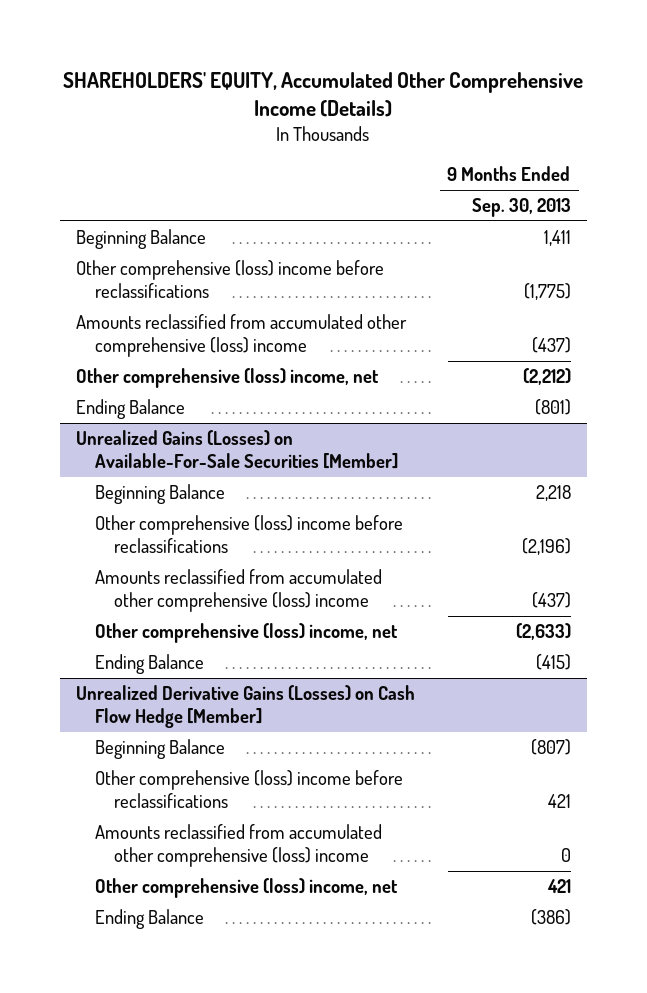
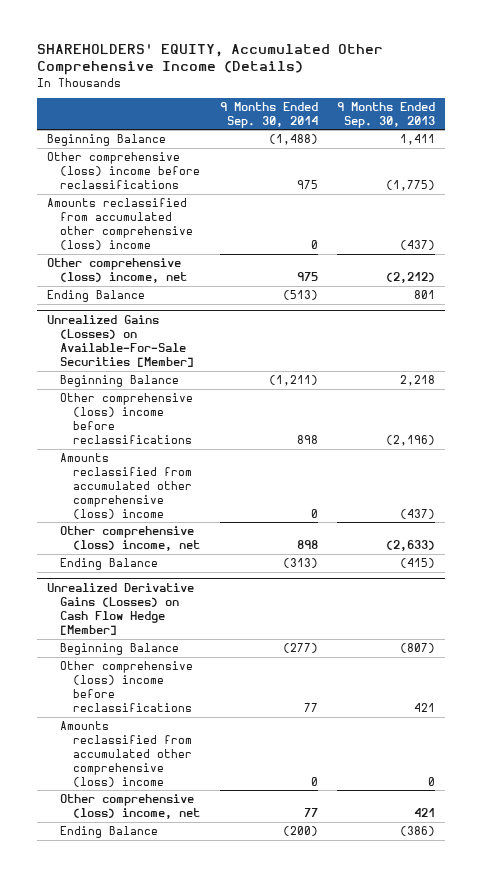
- | 9 Months Ended Sep. 30, 2013
+ | 9 Months Ended Sep. 30, 2014 | 9 Months Ended Sep. 30, 2013
- Ending Balance | (801)
+ Ending Balance | (513) | 801

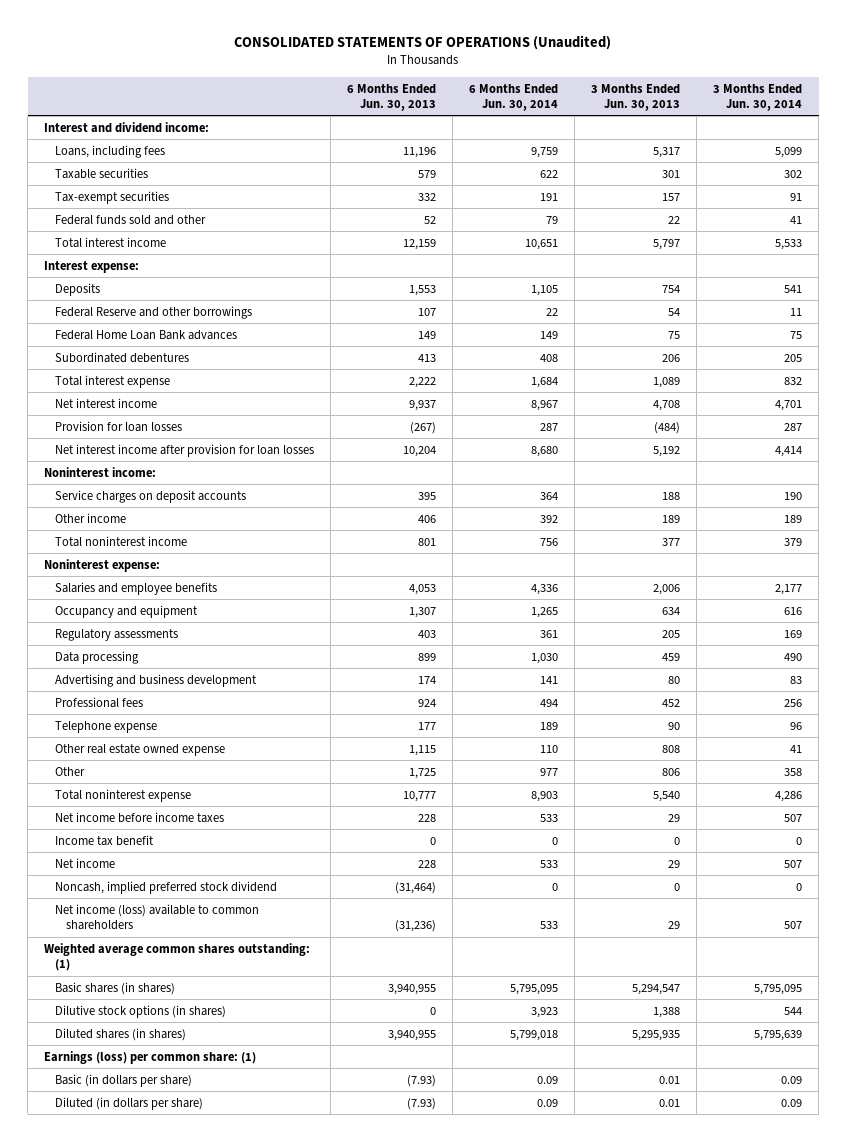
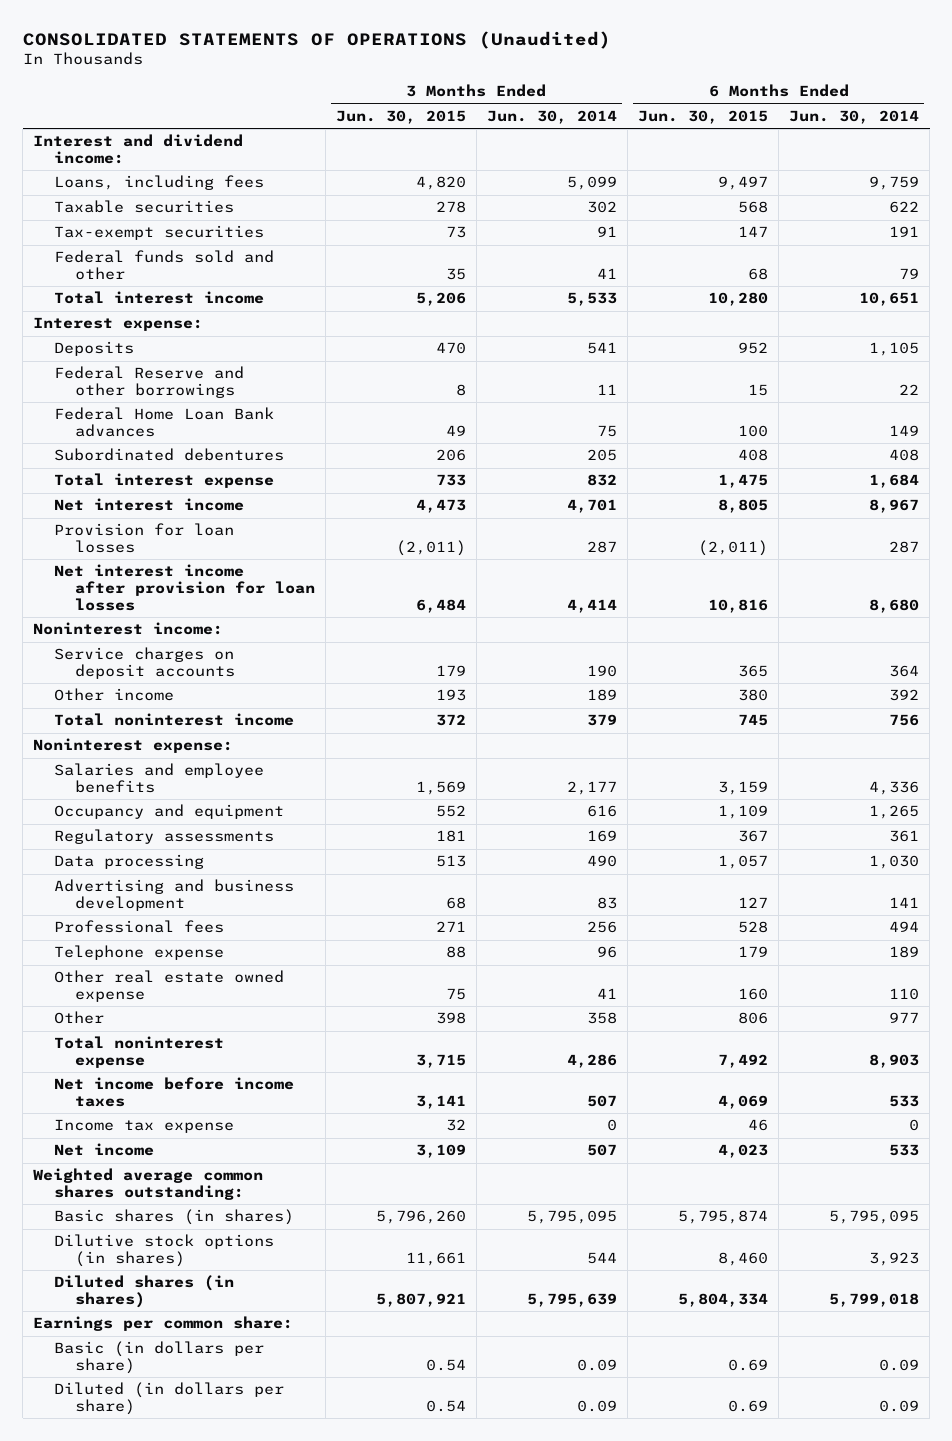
- | 6 Months Ended Jun. 30, 2013 | 6 Months Ended Jun. 30, 2014 | 3 Months Ended Jun. 30, 2013 | 3 Months Ended Jun. 30, 2014
+ | 3 Months Ended Jun. 30, 2015 | 3 Months Ended Jun. 30, 2014 | 6 Months Ended Jun. 30, 2015 | 6 Months Ended Jun. 30, 2014
- Income tax benefit | 0 | 0 | 0 | 0
+ Income tax expense | 32 | 0 | 46 | 0
- Noncash, implied preferred stock dividend | (31,464) | 0 | 0 | 0
- Net income (loss) available to common shareholders | (31,236) | 533 | 29 | 507
- Weighted average common shares outstanding: (1)
+ Weighted average common shares outstanding:
- Earnings (loss) per common share: (1)
+ Earnings per common share:

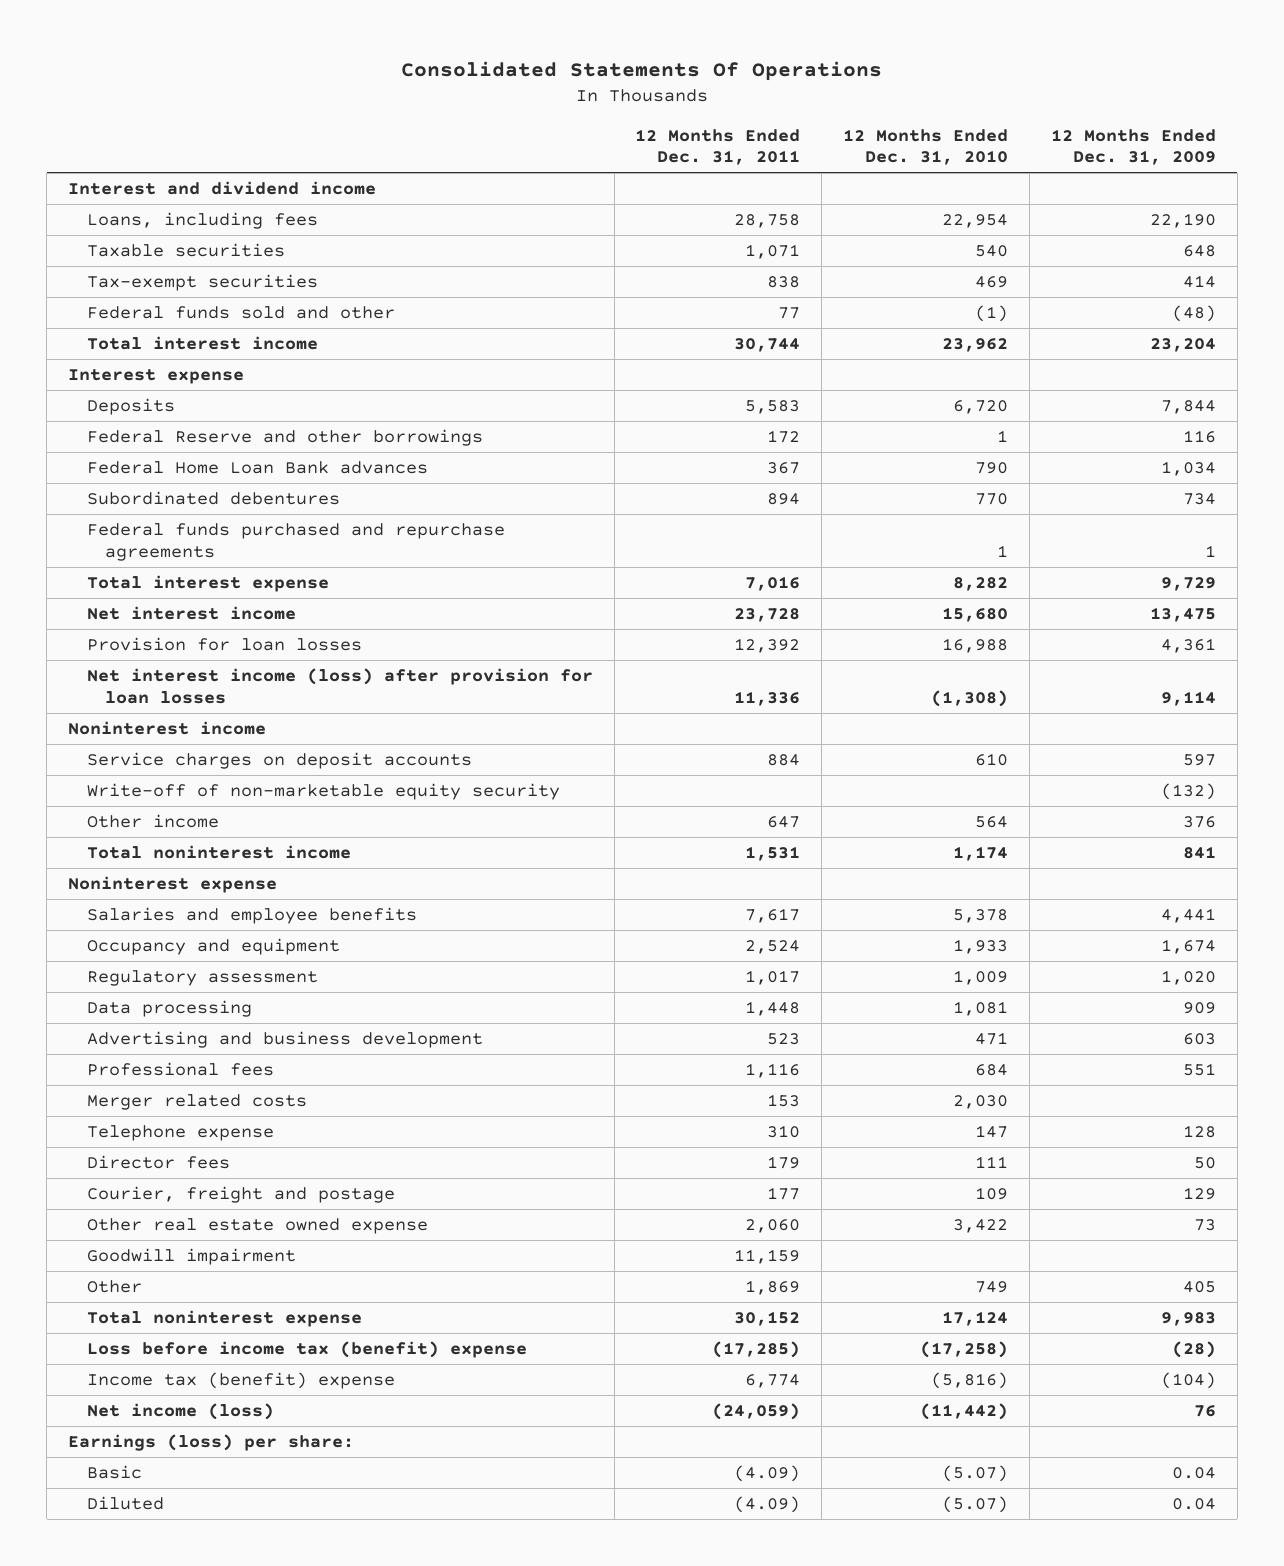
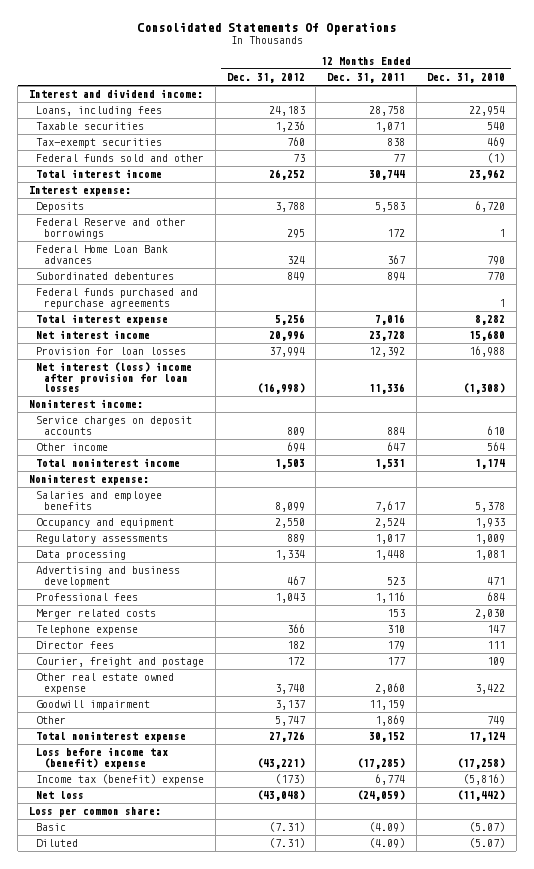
- | 12 Months Ended Dec. 31, 2011 | 12 Months Ended Dec. 31, 2010 | 12 Months Ended Dec. 31, 2009
+ | 12 Months Ended Dec. 31, 2012 | 12 Months Ended Dec. 31, 2011 | 12 Months Ended Dec. 31, 2010
- Interest and dividend income
+ Interest and dividend income:
- Interest expense
+ Interest expense:
- Net interest income (loss) after provision for loan losses | 11,336 | (1,308) | 9,114
- Noninterest income
+ Net interest (loss) income after provision for loan losses | (16,998) | 11,336 | (1,308)
+ Noninterest income:
- Write-off of non-marketable equity security | | | (132)
- Noninterest expense
+ Noninterest expense:
- Regulatory assessment | 1,017 | 1,009 | 1,020
+ Regulatory assessments | 889 | 1,017 | 1,009
- Net income (loss) | (24,059) | (11,442) | 76
- Earnings (loss) per share:
+ Net loss | (43,048) | (24,059) | (11,442)
+ Loss per common share:

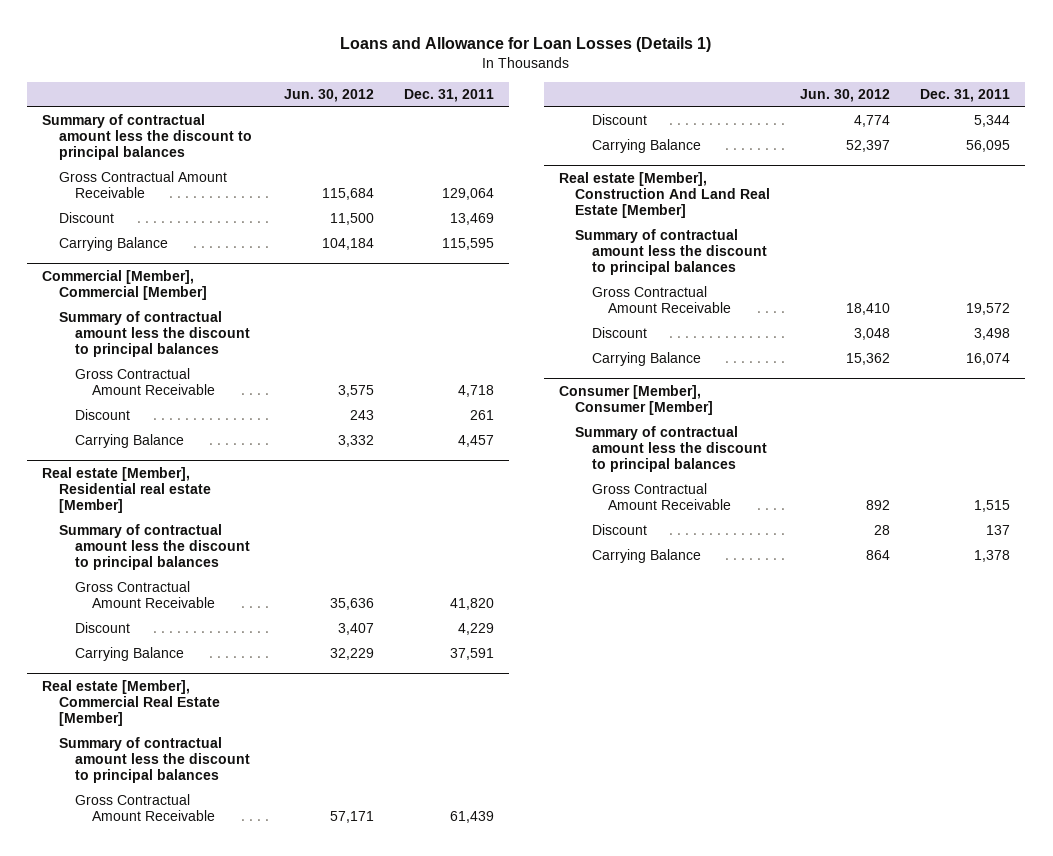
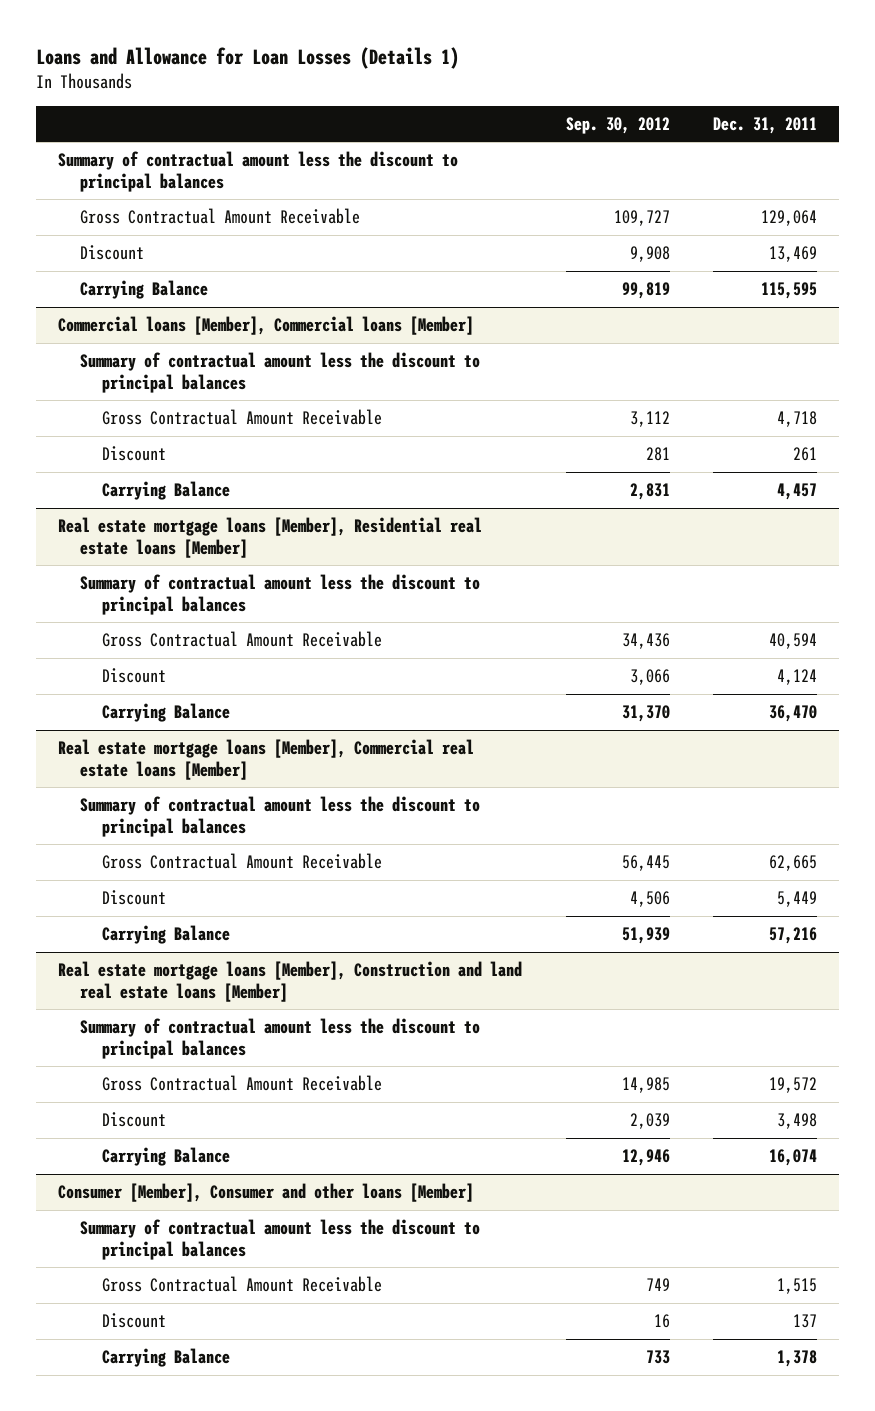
- | Jun. 30, 2012 | Dec. 31, 2011
+ | Sep. 30, 2012 | Dec. 31, 2011
- Commercial [Member], Commercial [Member]
+ Commercial loans [Member], Commercial loans [Member]
- Real estate [Member], Residential real estate [Member]
+ Real estate mortgage loans [Member], Residential real estate loans [Member]
- Gross Contractual Amount Receivable | 35,636 | 41,820
- Discount | 3,407 | 4,229
- Carrying Balance | 32,229 | 37,591
- Real estate [Member], Commercial Real Estate [Member]
+ Gross Contractual Amount Receivable | 34,436 | 40,594
+ Discount | 3,066 | 4,124
+ Carrying Balance | 31,370 | 36,470
+ Real estate mortgage loans [Member], Commercial real estate loans [Member]
- Gross Contractual Amount Receivable | 57,171 | 61,439
- Discount | 4,774 | 5,344
- Carrying Balance | 52,397 | 56,095
- Real estate [Member], Construction And Land Real Estate [Member]
+ Gross Contractual Amount Receivable | 56,445 | 62,665
+ Discount | 4,506 | 5,449
+ Carrying Balance | 51,939 | 57,216
+ Real estate mortgage loans [Member], Construction and land real estate loans [Member]
- Consumer [Member], Consumer [Member]
+ Consumer [Member], Consumer and other loans [Member]

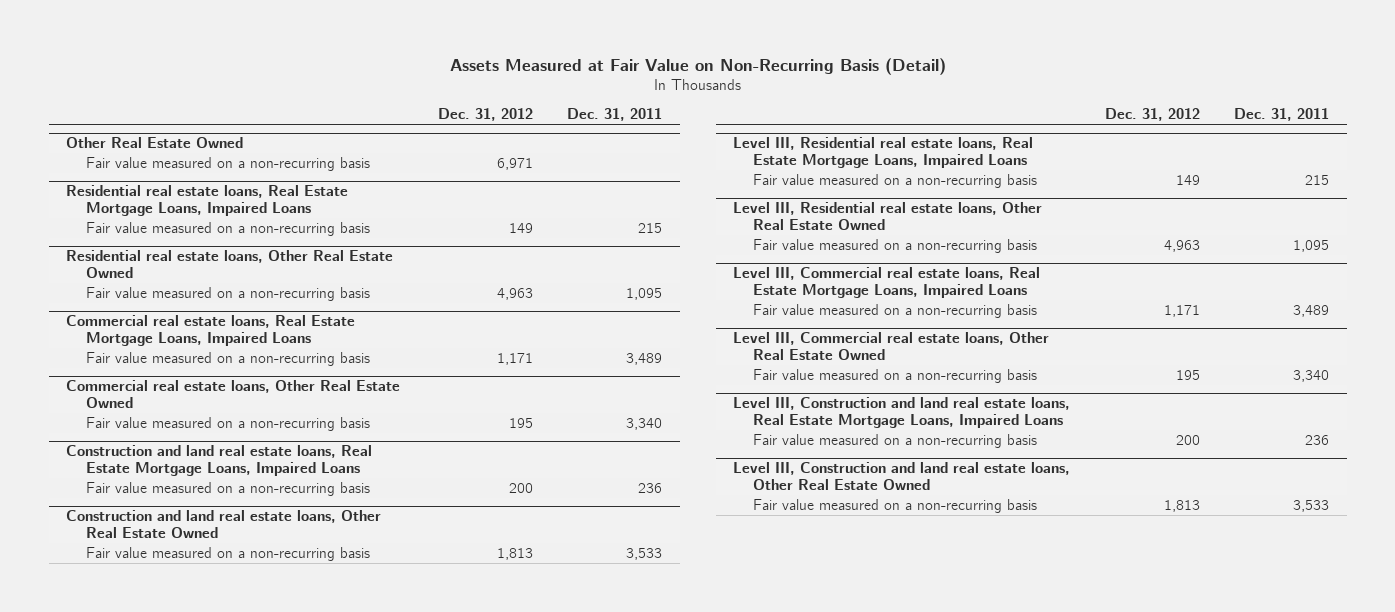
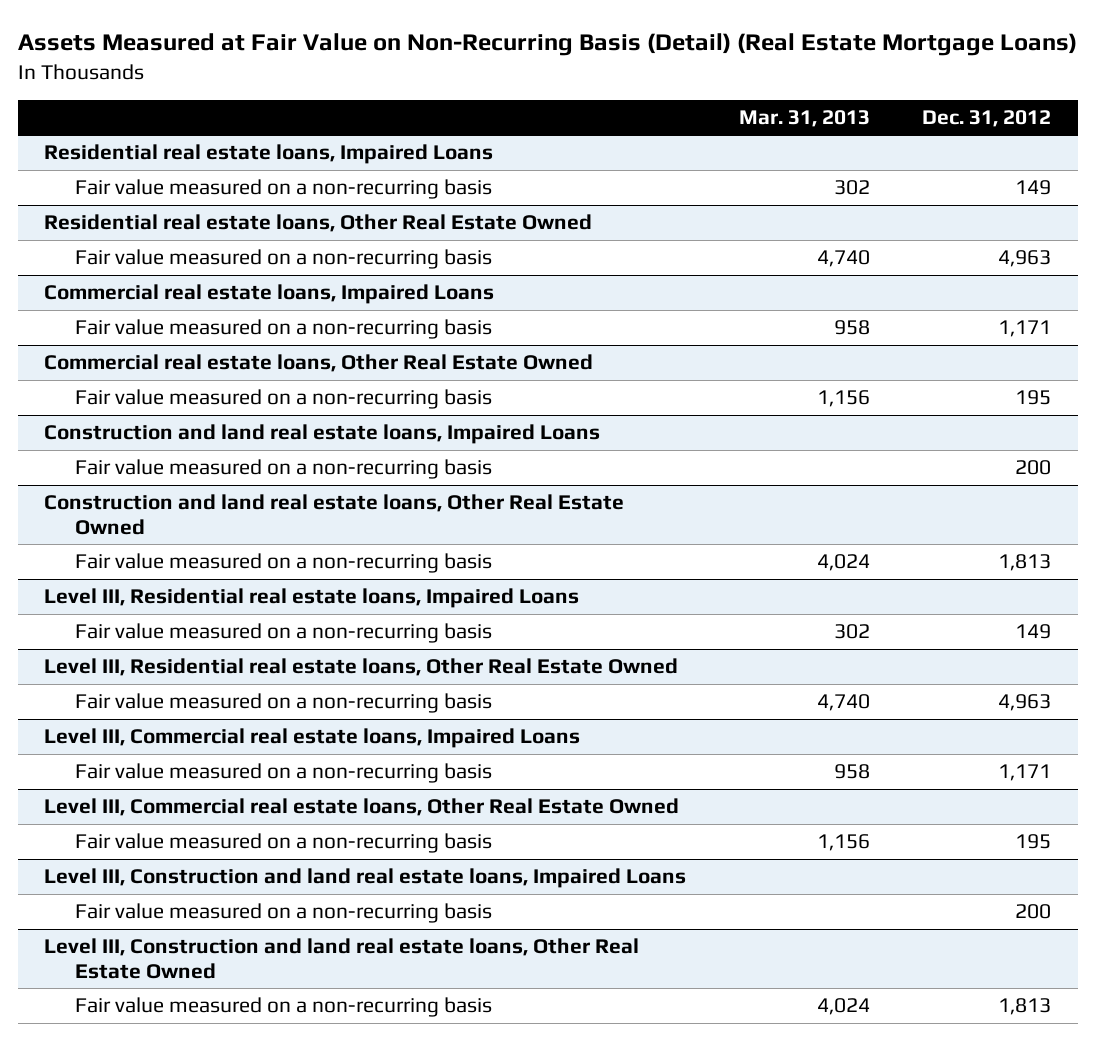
- Assets Measured at Fair Value on Non-Recurring Basis (Detail)
+ Assets Measured at Fair Value on Non-Recurring Basis (Detail) (Real Estate Mortgage Loans)
- | Dec. 31, 2012 | Dec. 31, 2011
+ | Mar. 31, 2013 | Dec. 31, 2012
- Other Real Estate Owned
- Fair value measured on a non-recurring basis | 6,971 |
- Residential real estate loans, Real Estate Mortgage Loans, Impaired Loans
+ Residential real estate loans, Impaired Loans
- Commercial real estate loans, Real Estate Mortgage Loans, Impaired Loans
+ Commercial real estate loans, Impaired Loans
- Construction and land real estate loans, Real Estate Mortgage Loans, Impaired Loans
+ Construction and land real estate loans, Impaired Loans
- Level III, Residential real estate loans, Real Estate Mortgage Loans, Impaired Loans
+ Level III, Residential real estate loans, Impaired Loans
- Level III, Commercial real estate loans, Real Estate Mortgage Loans, Impaired Loans
+ Level III, Commercial real estate loans, Impaired Loans
- Level III, Construction and land real estate loans, Real Estate Mortgage Loans, Impaired Loans
+ Level III, Construction and land real estate loans, Impaired Loans

